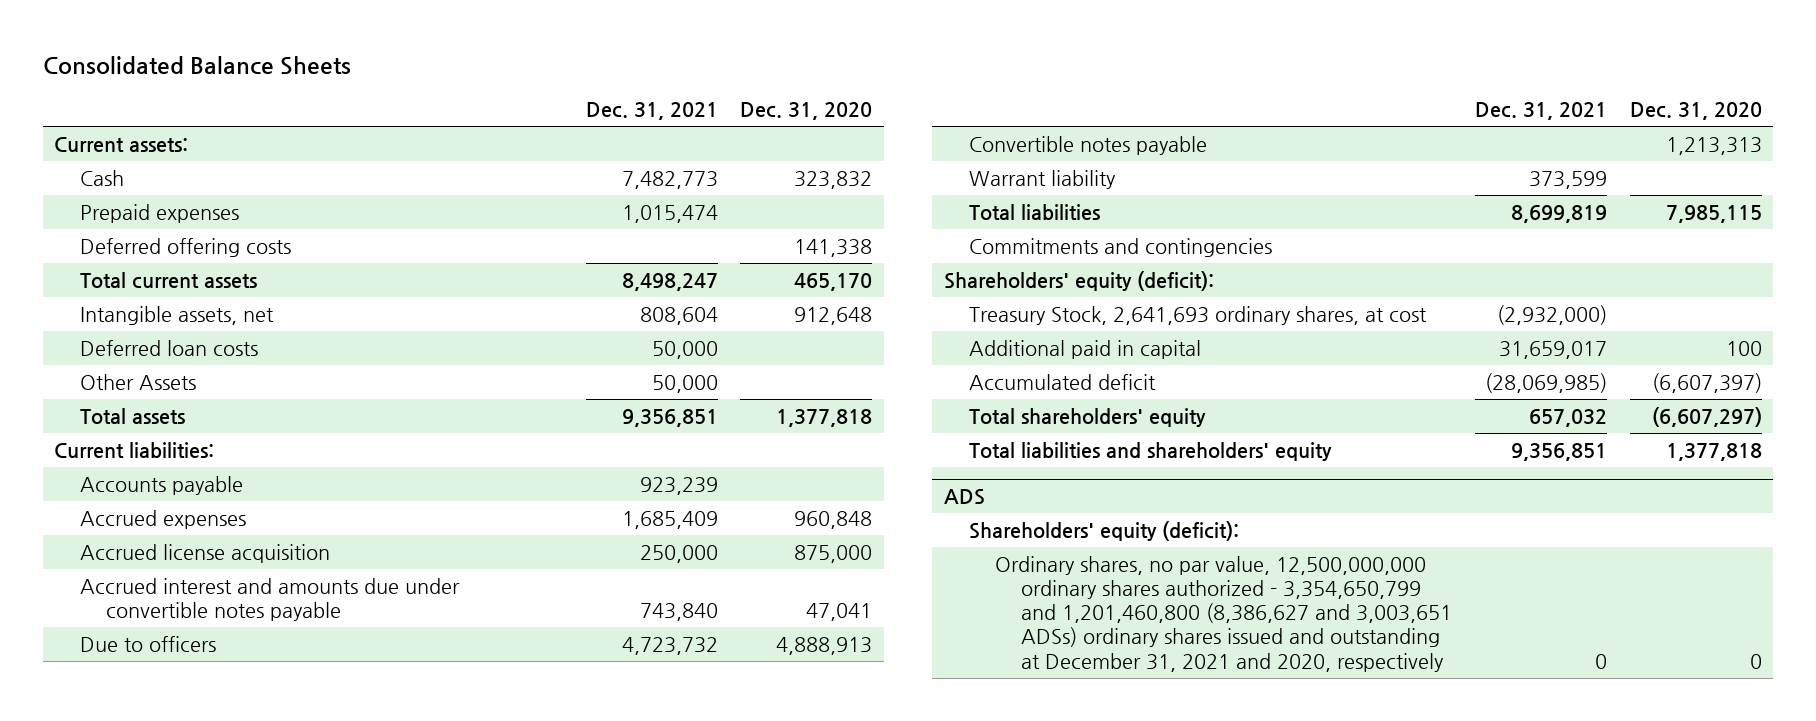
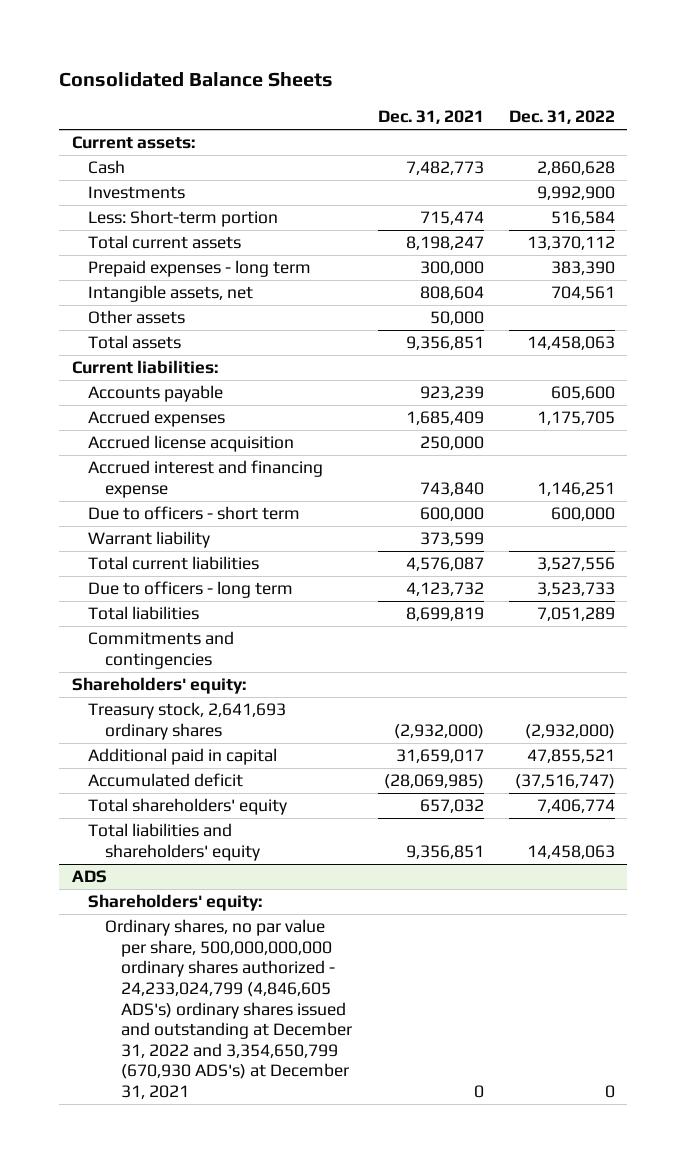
- | Dec. 31, 2021 | Dec. 31, 2020
+ | Dec. 31, 2021 | Dec. 31, 2022
- Prepaid expenses | 1,015,474 |
- Deferred offering costs | | 141,338
- Total current assets | 8,498,247 | 465,170
+ Investments | | 9,992,900
+ Less: Short-term portion | 715,474 | 516,584
+ Total current assets | 8,198,247 | 13,370,112
+ Prepaid expenses - long term | 300,000 | 383,390
- Deferred loan costs | 50,000 |
- Other Assets | 50,000 |
+ Other assets | 50,000 |
- Accrued interest and amounts due under convertible notes payable | 743,840 | 47,041
- Due to officers | 4,723,732 | 4,888,913
- Convertible notes payable | | 1,213,313
+ Accrued interest and financing expense | 743,840 | 1,146,251
+ Due to officers - short term | 600,000 | 600,000
+ Total current liabilities | 4,576,087 | 3,527,556
+ Due to officers - long term | 4,123,732 | 3,523,733
- Shareholders' equity (deficit):
- Treasury Stock, 2,641,693 ordinary shares, at cost | (2,932,000) |
+ Shareholders' equity:
+ Treasury stock, 2,641,693 ordinary shares | (2,932,000) | (2,932,000)
@ ADS
- Shareholders' equity (deficit):
- Ordinary shares, no par value, 12,500,000,000 ordinary shares authorized - 3,354,650,799 and 1,201,460,800 (8,386,627 and 3,003,651 ADSs) ordinary shares issued and outstanding at December 31, 2021 and 2020, respectively | 0 | 0
+ Shareholders' equity:
+ Ordinary shares, no par value per share, 500,000,000,000 ordinary shares authorized - 24,233,024,799 (4,846,605 ADS's) ordinary shares issued and outstanding at December 31, 2022 and 3,354,650,799 (670,930 ADS's) at December 31, 2021 | 0 | 0

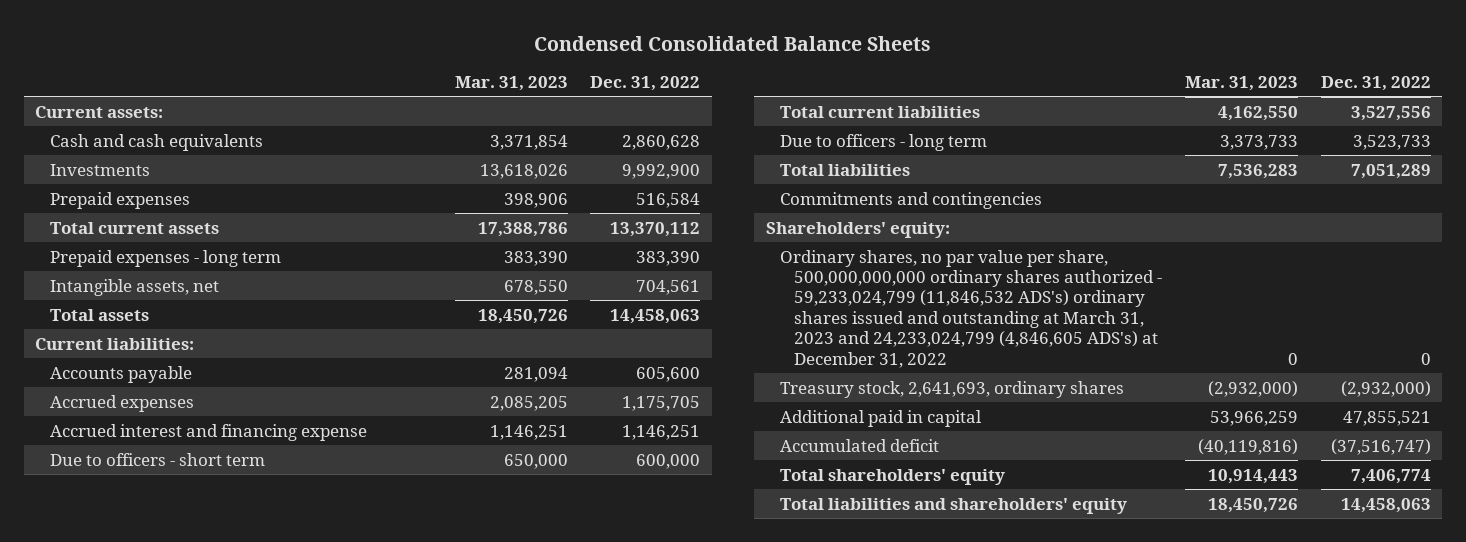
- Consolidated Balance Sheets
+ Condensed Consolidated Balance Sheets
- | Dec. 31, 2021 | Dec. 31, 2022
+ | Mar. 31, 2023 | Dec. 31, 2022
- Cash | 7,482,773 | 2,860,628
+ Cash and cash equivalents | 3,371,854 | 2,860,628
- Less: Short-term portion | 715,474 | 516,584
+ Prepaid expenses | 398,906 | 516,584
- Other assets | 50,000 |
- Accrued license acquisition | 250,000 |
- Warrant liability | 373,599 |
- Treasury stock, 2,641,693 ordinary shares | (2,932,000) | (2,932,000)
+ Ordinary shares, no par value per share, 500,000,000,000 ordinary shares authorized - 59,233,024,799 (11,846,532 ADS's) ordinary shares issued and outstanding at March 31, 2023 and 24,233,024,799 (4,846,605 ADS's) at December 31, 2022 | 0 | 0
+ Treasury stock, 2,641,693, ordinary shares | (2,932,000) | (2,932,000)
- ADS
- Shareholders' equity:
- Ordinary shares, no par value per share, 500,000,000,000 ordinary shares authorized - 24,233,024,799 (4,846,605 ADS's) ordinary shares issued and outstanding at December 31, 2022 and 3,354,650,799 (670,930 ADS's) at December 31, 2021 | 0 | 0

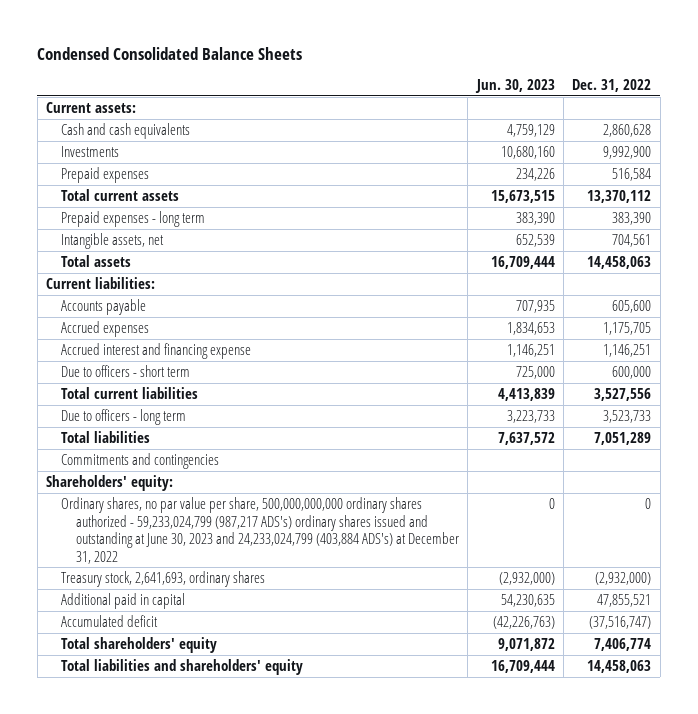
- | Mar. 31, 2023 | Dec. 31, 2022
+ | Jun. 30, 2023 | Dec. 31, 2022
- Ordinary shares, no par value per share, 500,000,000,000 ordinary shares authorized - 59,233,024,799 (11,846,532 ADS's) ordinary shares issued and outstanding at March 31, 2023 and 24,233,024,799 (4,846,605 ADS's) at December 31, 2022 | 0 | 0
+ Ordinary shares, no par value per share, 500,000,000,000 ordinary shares authorized - 59,233,024,799 (987,217 ADS's) ordinary shares issued and outstanding at June 30, 2023 and 24,233,024,799 (403,884 ADS's) at December 31, 2022 | 0 | 0

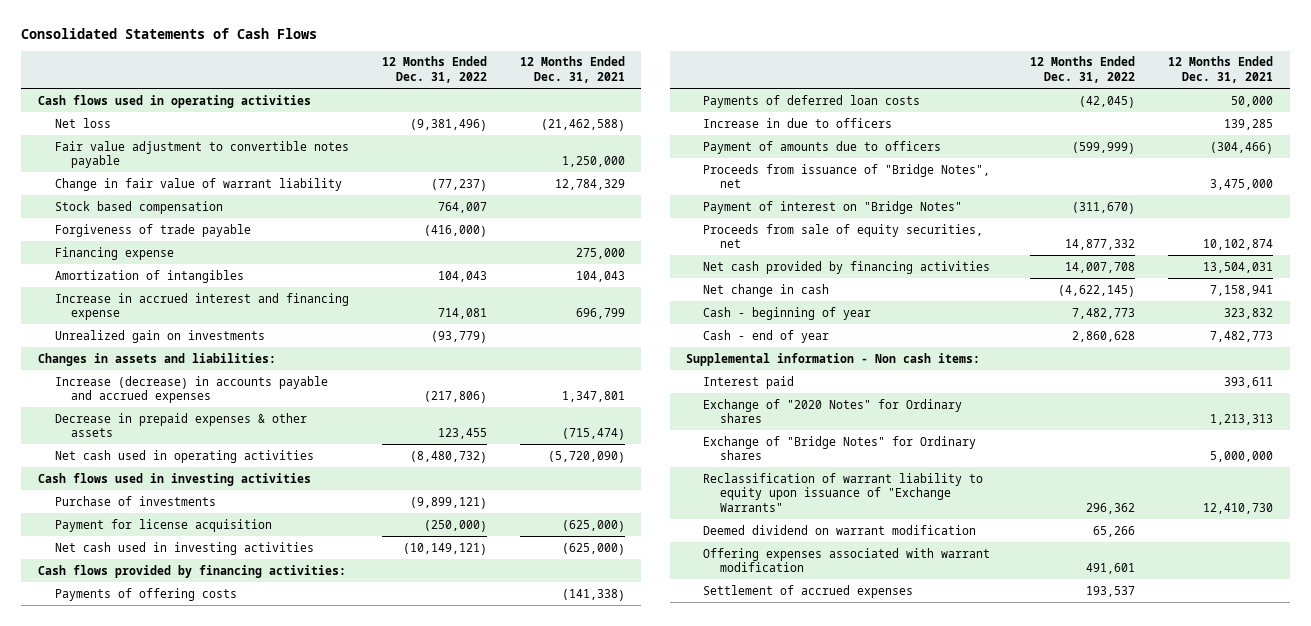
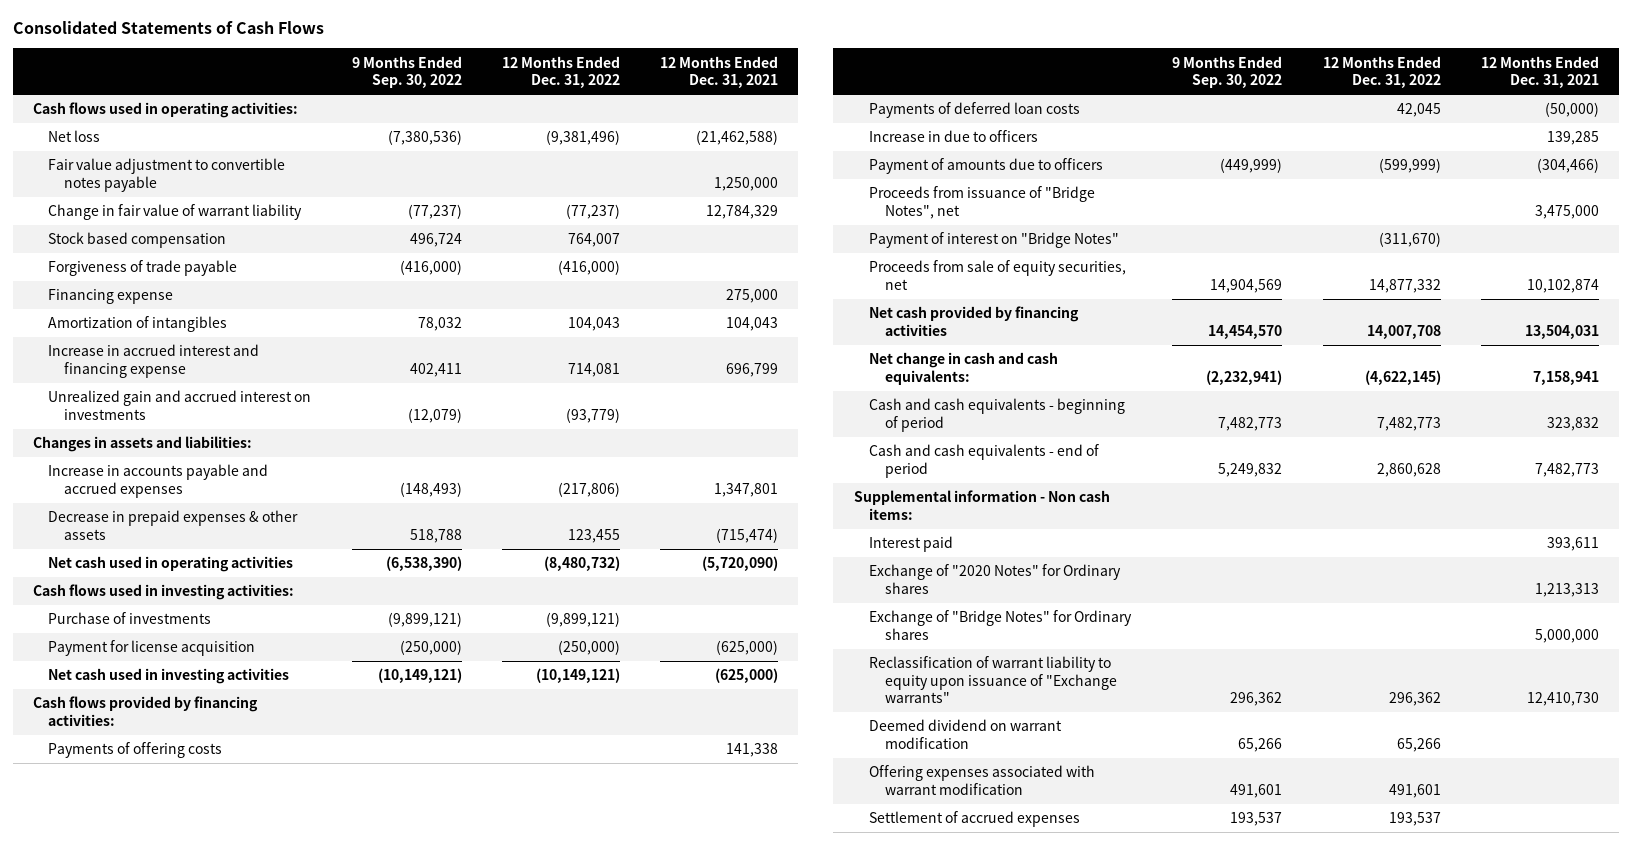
- | 12 Months Ended Dec. 31, 2022 | 12 Months Ended Dec. 31, 2021
+ | 9 Months Ended Sep. 30, 2022 | 12 Months Ended Dec. 31, 2022 | 12 Months Ended Dec. 31, 2021
- Cash flows used in operating activities
+ Cash flows used in operating activities:
- Unrealized gain on investments | (93,779) |
+ Unrealized gain and accrued interest on investments | (12,079) | (93,779) |
- Increase (decrease) in accounts payable and accrued expenses | (217,806) | 1,347,801
+ Increase in accounts payable and accrued expenses | (148,493) | (217,806) | 1,347,801
- Cash flows used in investing activities
+ Cash flows used in investing activities:
- Payments of offering costs | | (141,338)
- Payments of deferred loan costs | (42,045) | 50,000
+ Payments of offering costs | | | 141,338
+ Payments of deferred loan costs | | 42,045 | (50,000)
- Net change in cash | (4,622,145) | 7,158,941
- Cash - beginning of year | 7,482,773 | 323,832
- Cash - end of year | 2,860,628 | 7,482,773
+ Net change in cash and cash equivalents: | (2,232,941) | (4,622,145) | 7,158,941
+ Cash and cash equivalents - beginning of period | 7,482,773 | 7,482,773 | 323,832
+ Cash and cash equivalents - end of period | 5,249,832 | 2,860,628 | 7,482,773
- Reclassification of warrant liability to equity upon issuance of "Exchange Warrants" | 296,362 | 12,410,730
+ Reclassification of warrant liability to equity upon issuance of "Exchange warrants" | 296,362 | 296,362 | 12,410,730

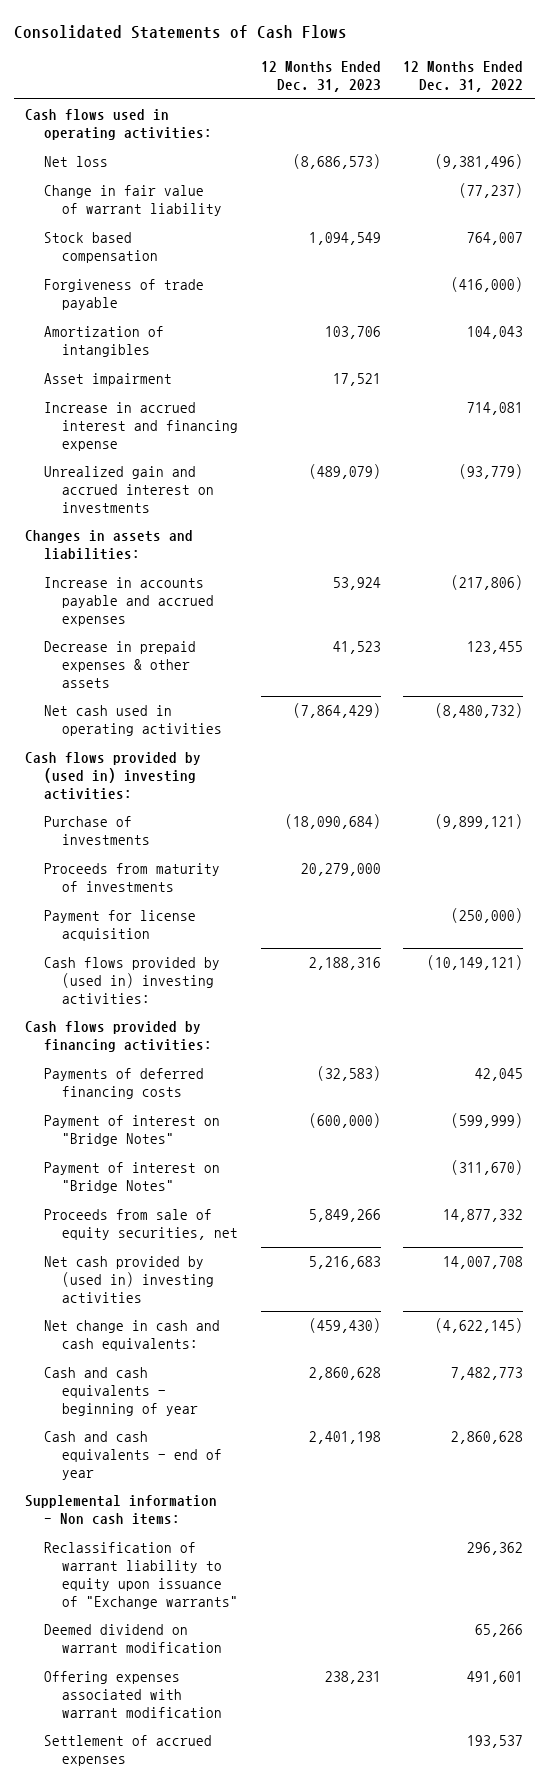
- | 9 Months Ended Sep. 30, 2022 | 12 Months Ended Dec. 31, 2022 | 12 Months Ended Dec. 31, 2021
+ | 12 Months Ended Dec. 31, 2023 | 12 Months Ended Dec. 31, 2022
- Fair value adjustment to convertible notes payable | | | 1,250,000
- Financing expense | | | 275,000
+ Asset impairment | 17,521 |
- Cash flows used in investing activities:
+ Cash flows provided by (used in) investing activities:
+ Proceeds from maturity of investments | 20,279,000 |
- Net cash used in investing activities | (10,149,121) | (10,149,121) | (625,000)
+ Cash flows provided by (used in) investing activities: | 2,188,316 | (10,149,121)
- Payments of offering costs | | | 141,338
- Payments of deferred loan costs | | 42,045 | (50,000)
- Increase in due to officers | | | 139,285
- Payment of amounts due to officers | (449,999) | (599,999) | (304,466)
- Proceeds from issuance of "Bridge Notes", net | | | 3,475,000
+ Payments of deferred financing costs | (32,583) | 42,045
+ Payment of interest on "Bridge Notes" | (600,000) | (599,999)
- Net cash provided by financing activities | 14,454,570 | 14,007,708 | 13,504,031
+ Net cash provided by (used in) investing activities | 5,216,683 | 14,007,708
- Cash and cash equivalents - beginning of period | 7,482,773 | 7,482,773 | 323,832
- Cash and cash equivalents - end of period | 5,249,832 | 2,860,628 | 7,482,773
+ Cash and cash equivalents - beginning of year | 2,860,628 | 7,482,773
+ Cash and cash equivalents - end of year | 2,401,198 | 2,860,628
- Interest paid | | | 393,611
- Exchange of "2020 Notes" for Ordinary shares | | | 1,213,313
- Exchange of "Bridge Notes" for Ordinary shares | | | 5,000,000

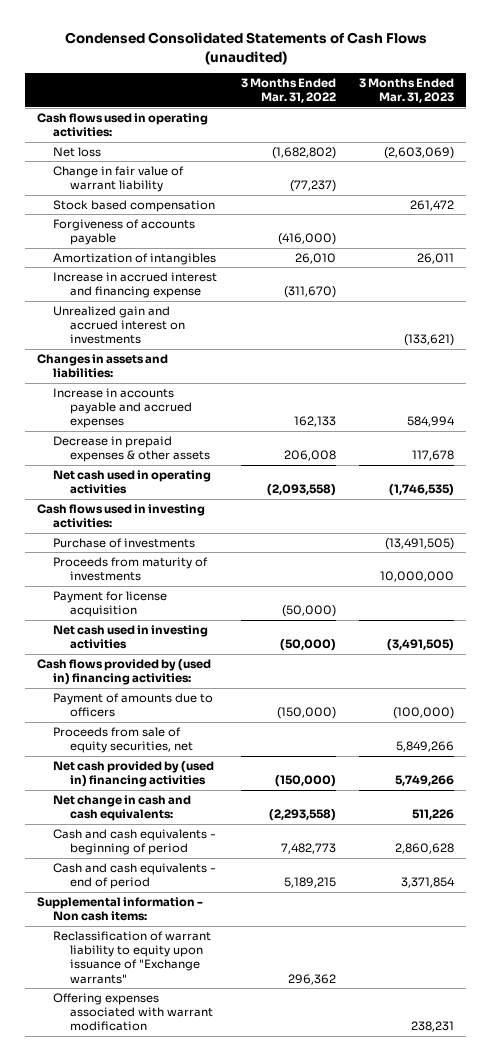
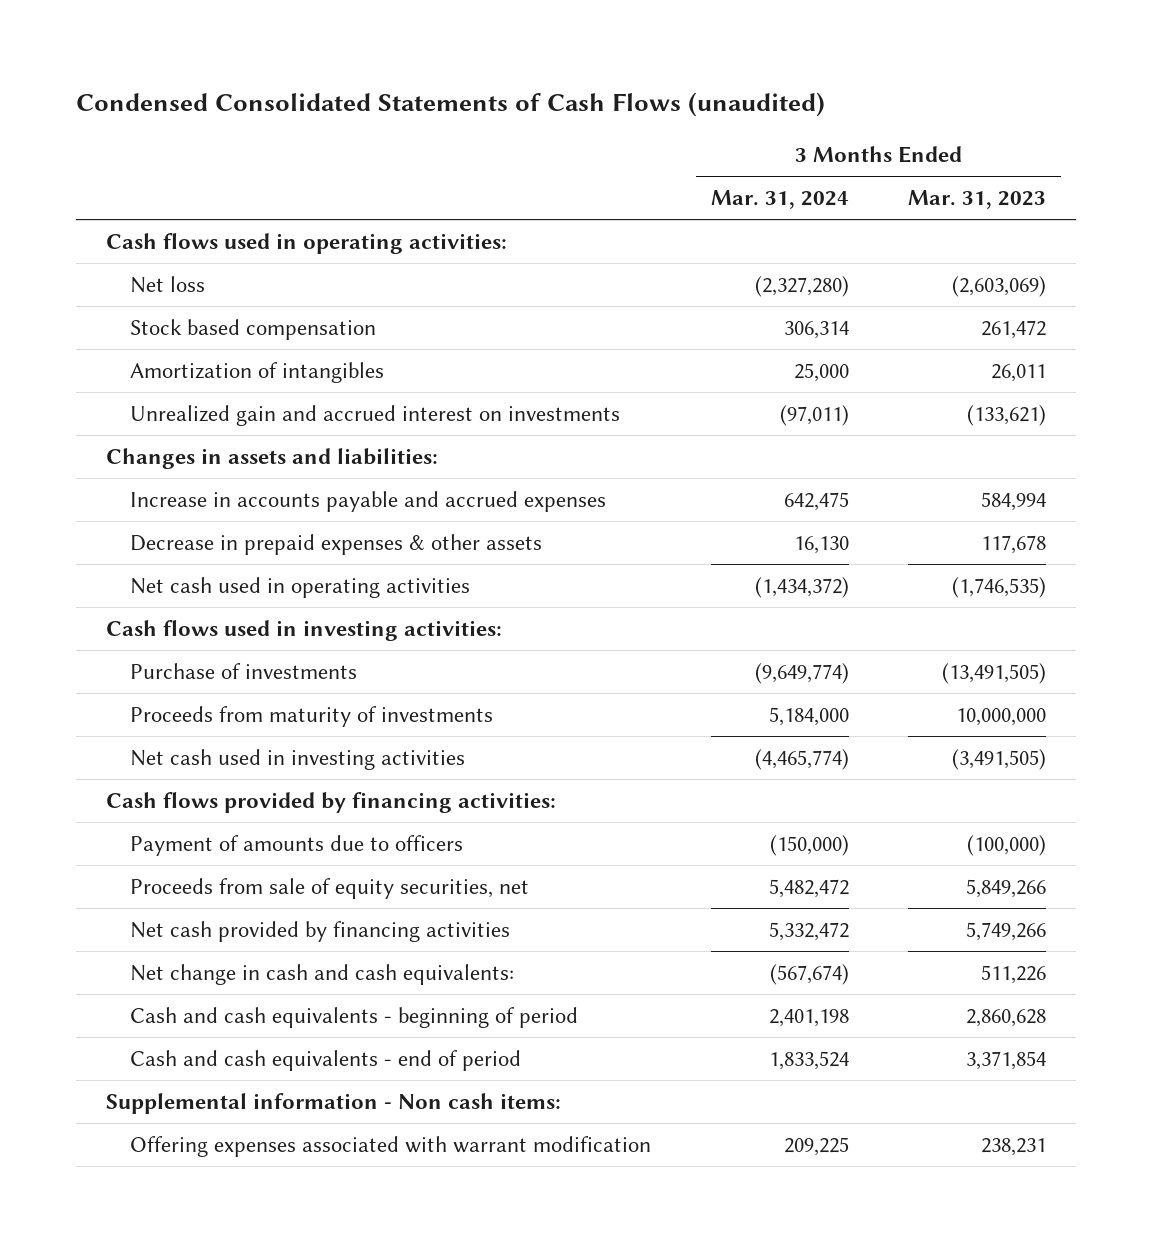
- | 3 Months Ended Mar. 31, 2022 | 3 Months Ended Mar. 31, 2023
+ | 3 Months Ended Mar. 31, 2024 | 3 Months Ended Mar. 31, 2023
- Change in fair value of warrant liability | (77,237) |
- Forgiveness of accounts payable | (416,000) |
- Increase in accrued interest and financing expense | (311,670) |
- Payment for license acquisition | (50,000) |
- Cash flows provided by (used in) financing activities:
+ Cash flows provided by financing activities:
- Net cash provided by (used in) financing activities | (150,000) | 5,749,266
+ Net cash provided by financing activities | 5,332,472 | 5,749,266
- Reclassification of warrant liability to equity upon issuance of "Exchange warrants" | 296,362 |

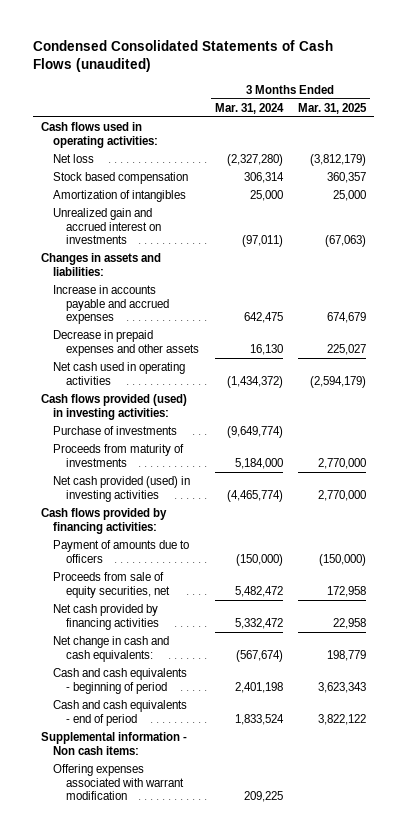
- | 3 Months Ended Mar. 31, 2024 | 3 Months Ended Mar. 31, 2023
+ | 3 Months Ended Mar. 31, 2024 | 3 Months Ended Mar. 31, 2025
- Decrease in prepaid expenses & other assets | 16,130 | 117,678
+ Decrease in prepaid expenses and other assets | 16,130 | 225,027
- Cash flows used in investing activities:
+ Cash flows provided (used) in investing activities:
- Net cash used in investing activities | (4,465,774) | (3,491,505)
+ Net cash provided (used) in investing activities | (4,465,774) | 2,770,000

